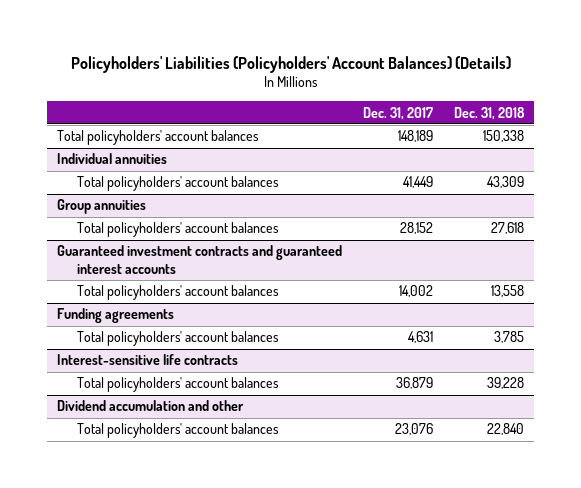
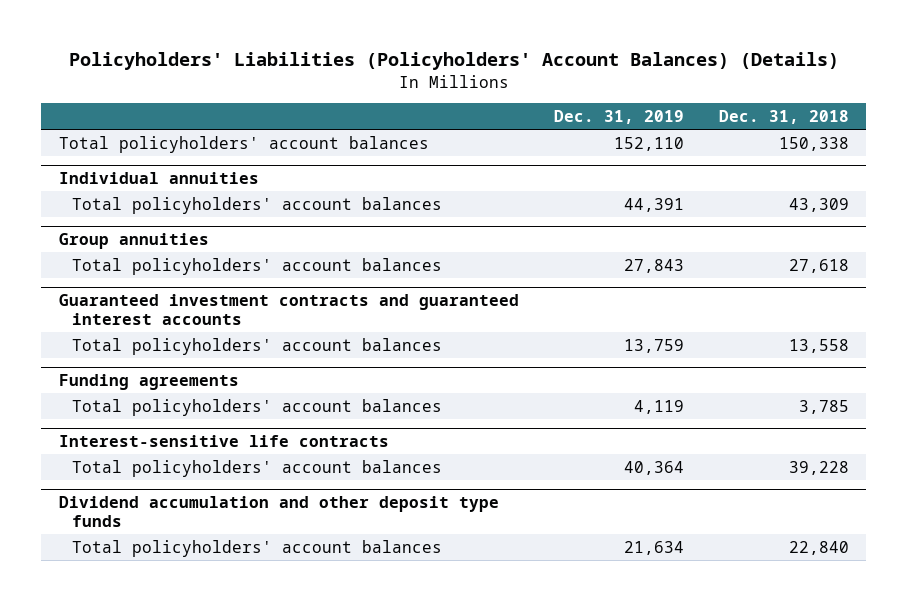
- | Dec. 31, 2017 | Dec. 31, 2018
+ | Dec. 31, 2019 | Dec. 31, 2018
- Dividend accumulation and other
+ Dividend accumulation and other deposit type funds

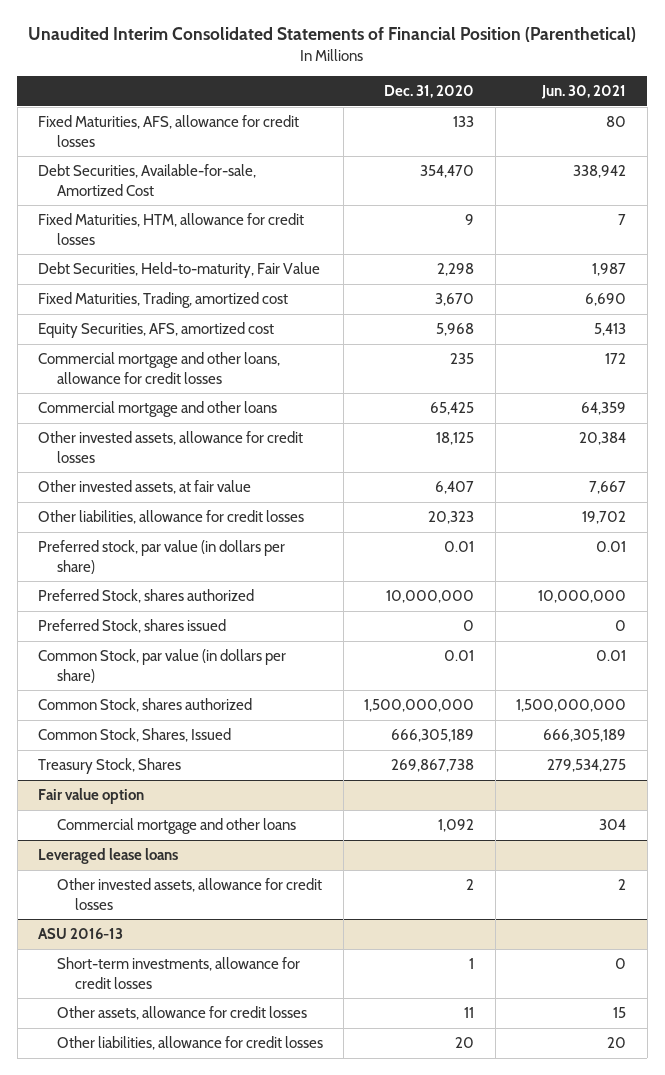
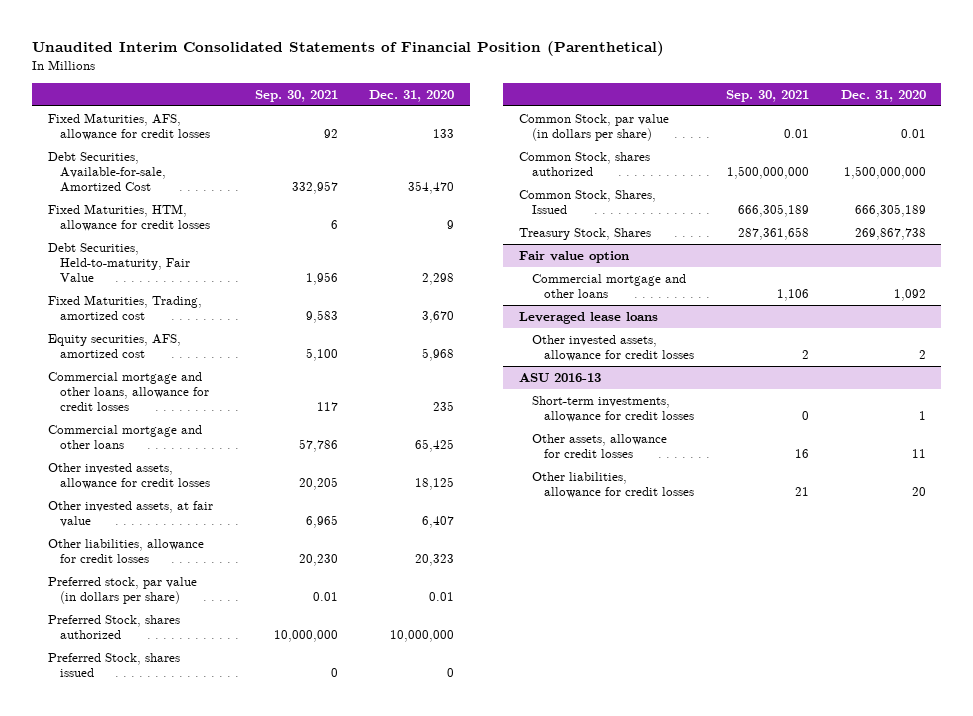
- | Dec. 31, 2020 | Jun. 30, 2021
+ | Sep. 30, 2021 | Dec. 31, 2020
- Equity Securities, AFS, amortized cost | 5,968 | 5,413
+ Equity securities, AFS, amortized cost | 5,100 | 5,968

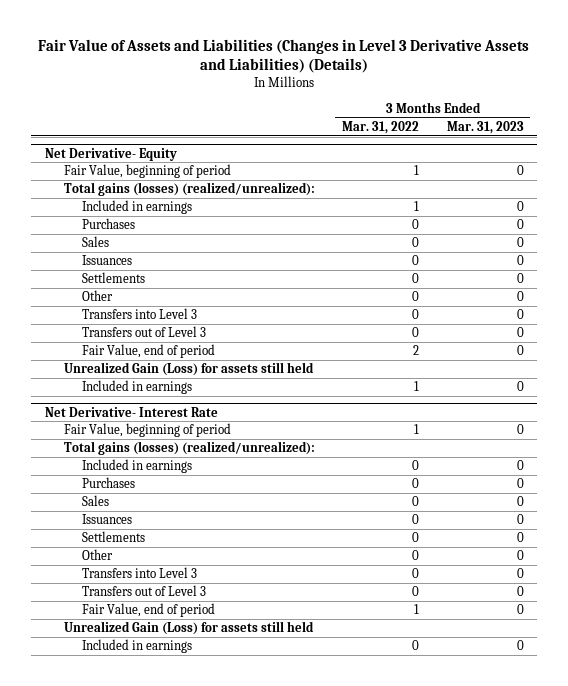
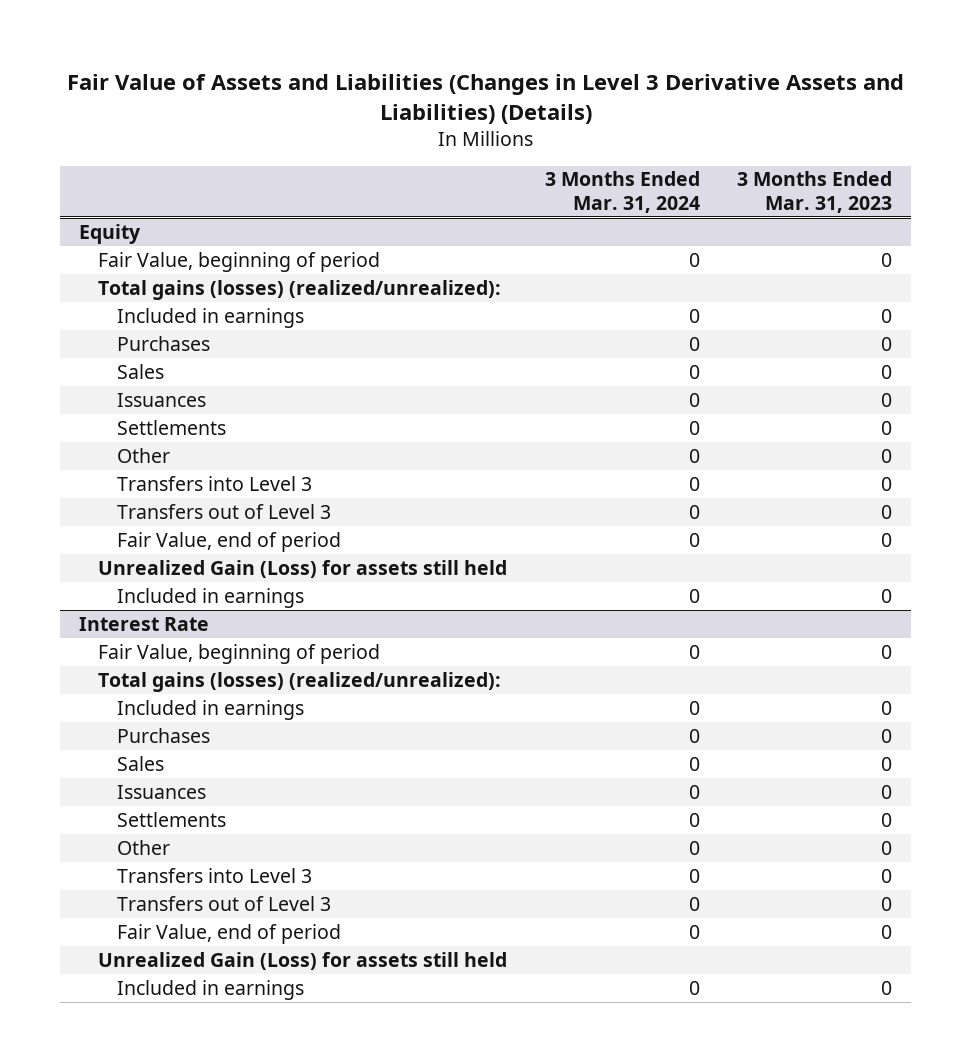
- | 3 Months Ended Mar. 31, 2022 | 3 Months Ended Mar. 31, 2023
+ | 3 Months Ended Mar. 31, 2024 | 3 Months Ended Mar. 31, 2023
- Net Derivative- Equity
+ Equity
- Net Derivative- Interest Rate
+ Interest Rate

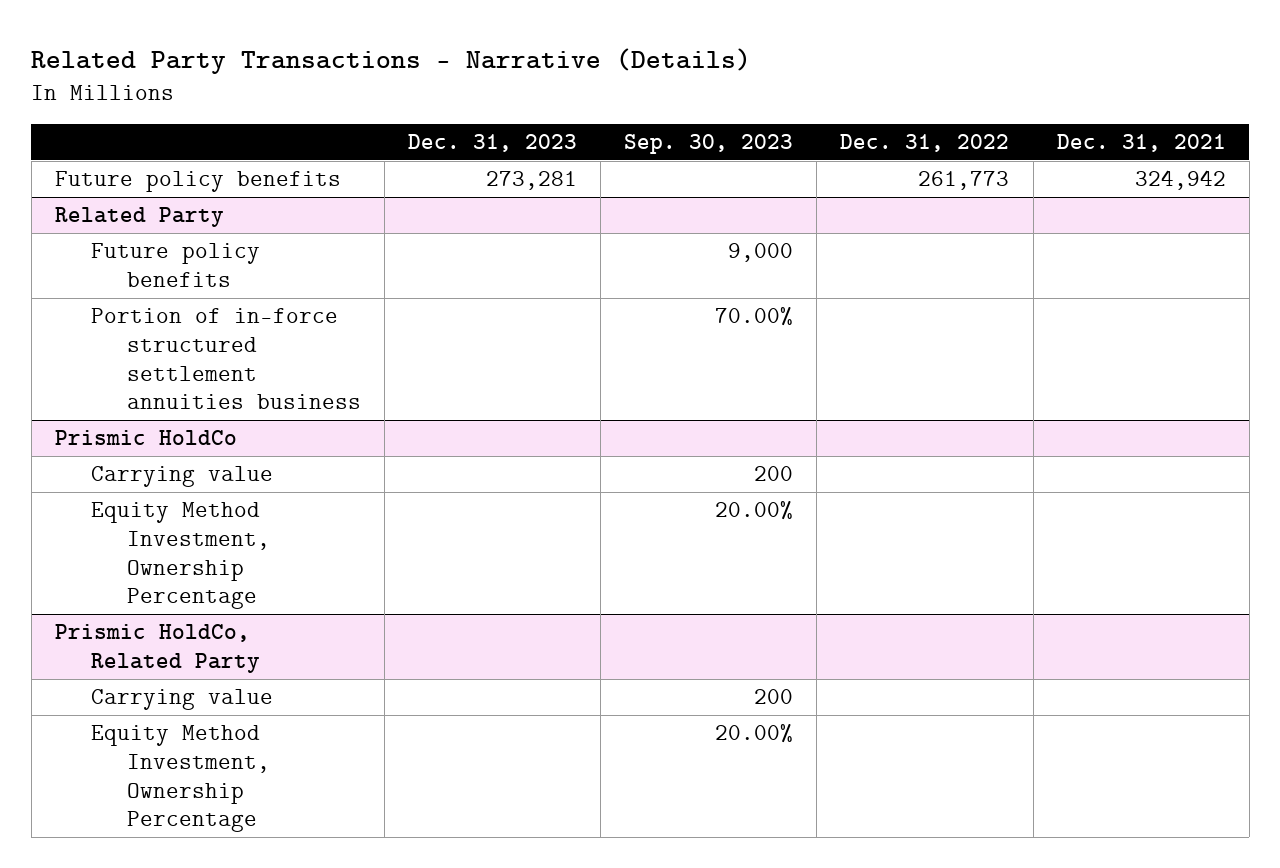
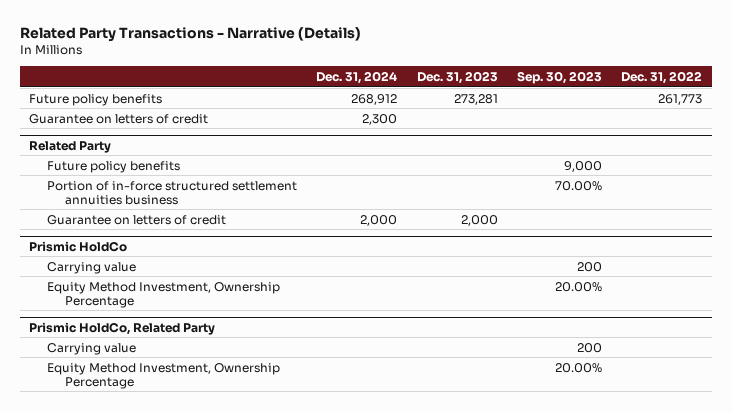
- | Dec. 31, 2023 | Sep. 30, 2023 | Dec. 31, 2022 | Dec. 31, 2021
+ | Dec. 31, 2024 | Dec. 31, 2023 | Sep. 30, 2023 | Dec. 31, 2022
+ Guarantee on letters of credit | 2,300 | | |
@ Related Party
+ Guarantee on letters of credit | 2,000 | 2,000 | |

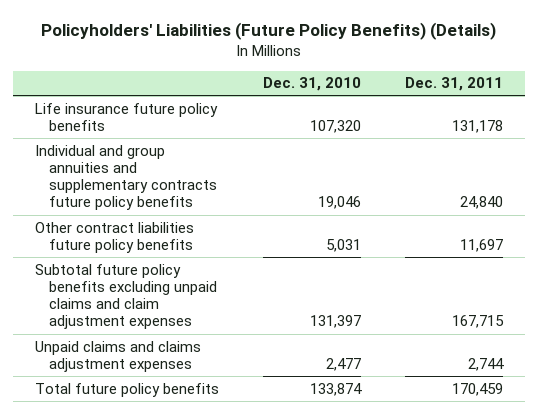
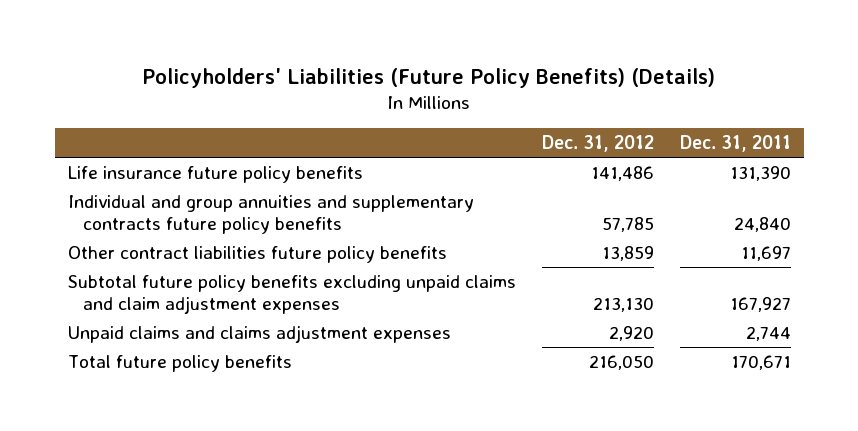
- | Dec. 31, 2010 | Dec. 31, 2011
+ | Dec. 31, 2012 | Dec. 31, 2011
- Life insurance future policy benefits | 107,320 | 131,178
+ Life insurance future policy benefits | 141,486 | 131,390
- Subtotal future policy benefits excluding unpaid claims and claim adjustment expenses | 131,397 | 167,715
+ Subtotal future policy benefits excluding unpaid claims and claim adjustment expenses | 213,130 | 167,927
- Total future policy benefits | 133,874 | 170,459
+ Total future policy benefits | 216,050 | 170,671

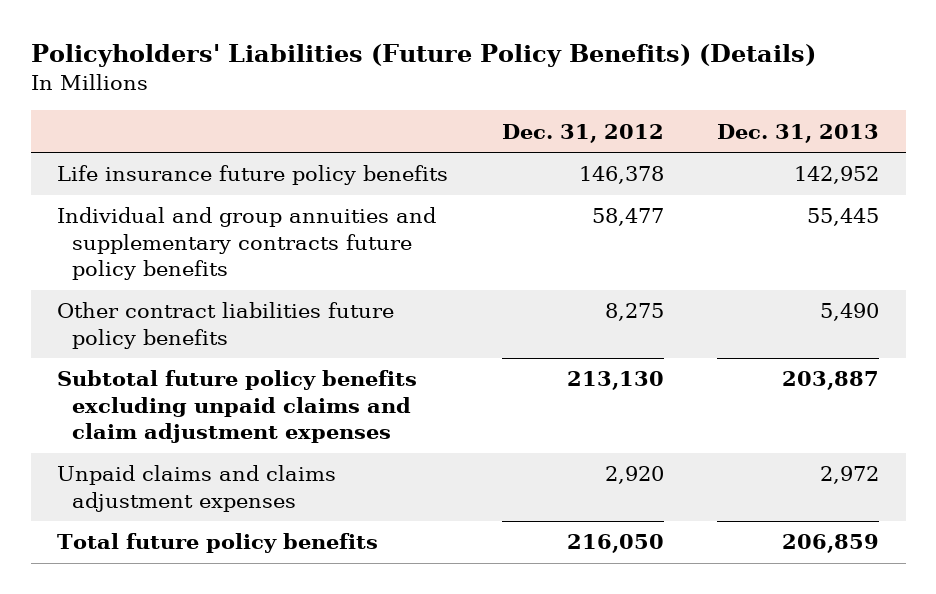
- | Dec. 31, 2012 | Dec. 31, 2011
+ | Dec. 31, 2012 | Dec. 31, 2013
- Life insurance future policy benefits | 141,486 | 131,390
- Individual and group annuities and supplementary contracts future policy benefits | 57,785 | 24,840
- Other contract liabilities future policy benefits | 13,859 | 11,697
+ Life insurance future policy benefits | 146,378 | 142,952
+ Individual and group annuities and supplementary contracts future policy benefits | 58,477 | 55,445
+ Other contract liabilities future policy benefits | 8,275 | 5,490

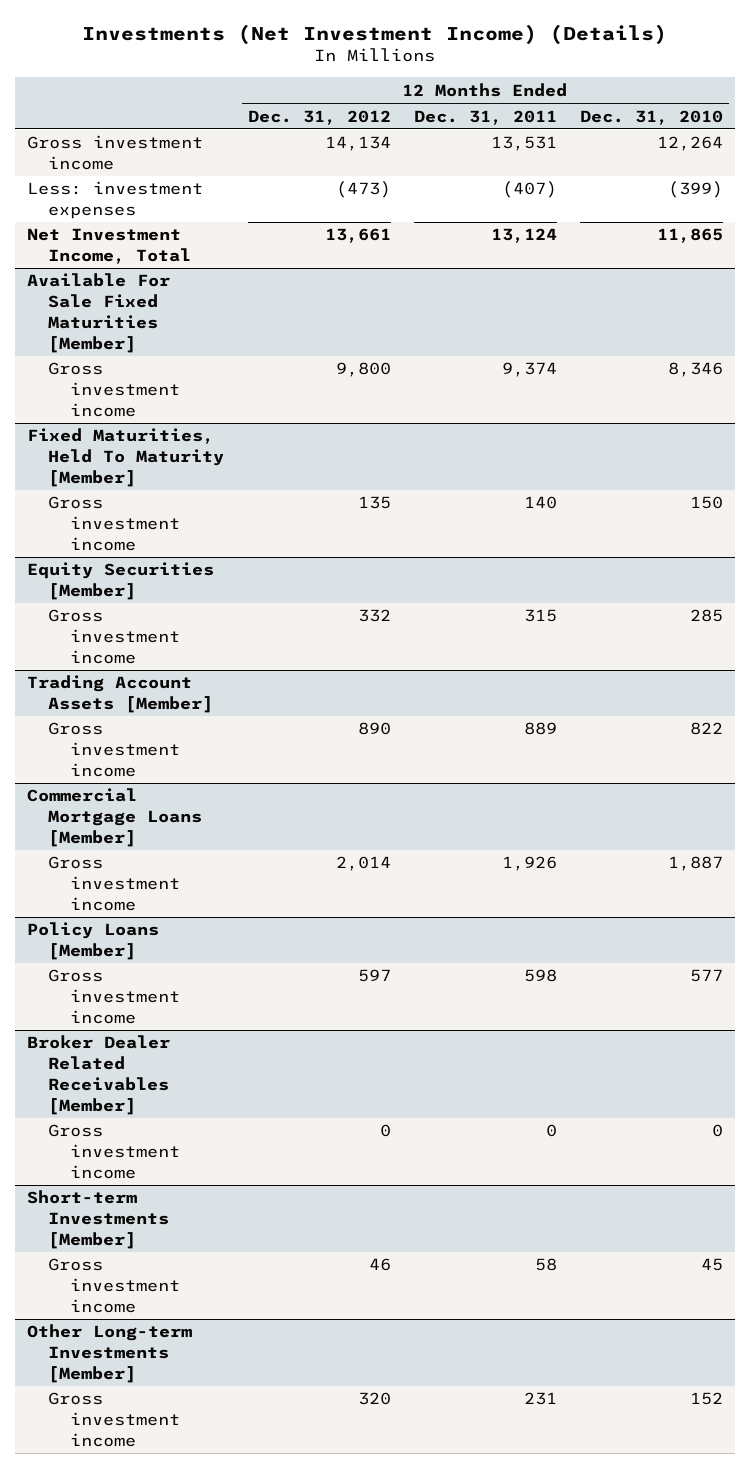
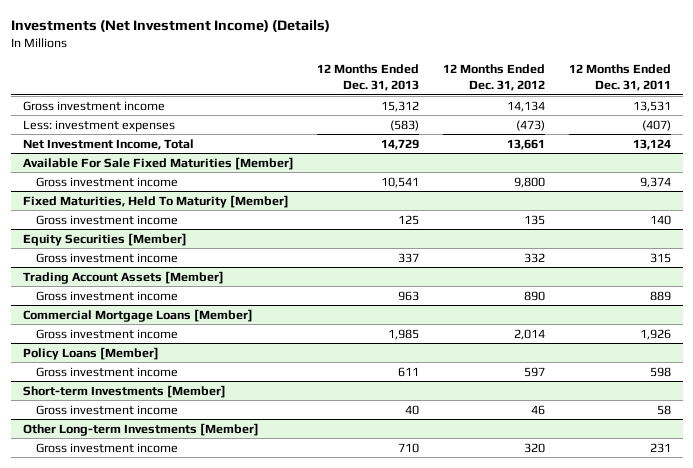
- | 12 Months Ended Dec. 31, 2012 | 12 Months Ended Dec. 31, 2011 | 12 Months Ended Dec. 31, 2010
+ | 12 Months Ended Dec. 31, 2013 | 12 Months Ended Dec. 31, 2012 | 12 Months Ended Dec. 31, 2011
- Broker Dealer Related Receivables [Member]
- Gross investment income | 0 | 0 | 0

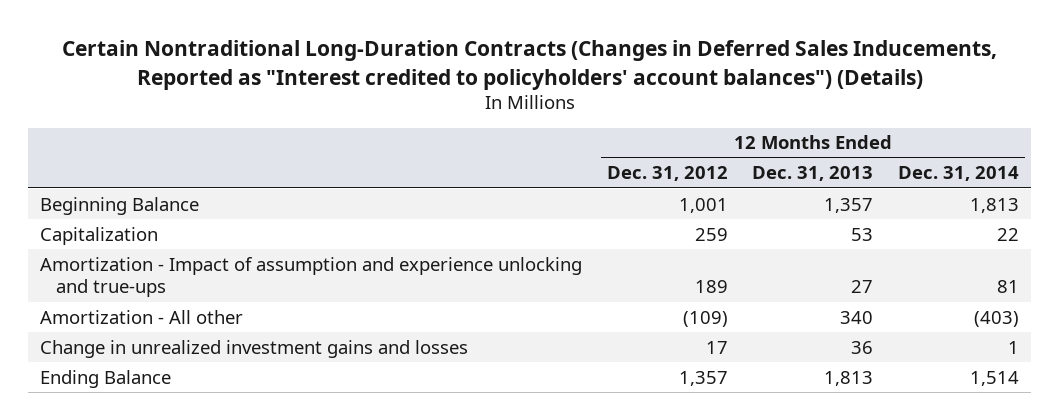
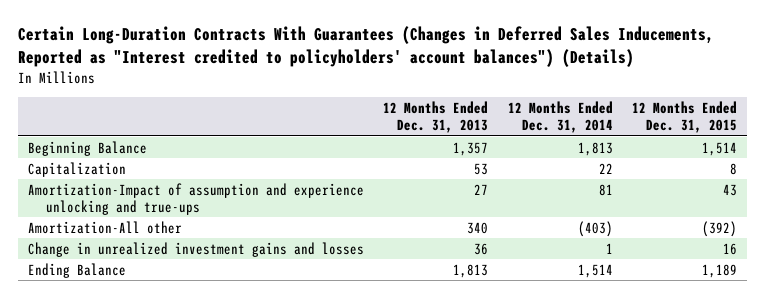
- Certain Nontraditional Long-Duration Contracts (Changes in Deferred Sales Inducements, Reported as "Interest credited to policyholders' account balances") (Details)
+ Certain Long-Duration Contracts With Guarantees (Changes in Deferred Sales Inducements, Reported as "Interest credited to policyholders' account balances") (Details)
- | 12 Months Ended Dec. 31, 2012 | 12 Months Ended Dec. 31, 2013 | 12 Months Ended Dec. 31, 2014
+ | 12 Months Ended Dec. 31, 2013 | 12 Months Ended Dec. 31, 2014 | 12 Months Ended Dec. 31, 2015
- Amortization - Impact of assumption and experience unlocking and true-ups | 189 | 27 | 81
- Amortization - All other | (109) | 340 | (403)
+ Amortization-Impact of assumption and experience unlocking and true-ups | 27 | 81 | 43
+ Amortization-All other | 340 | (403) | (392)

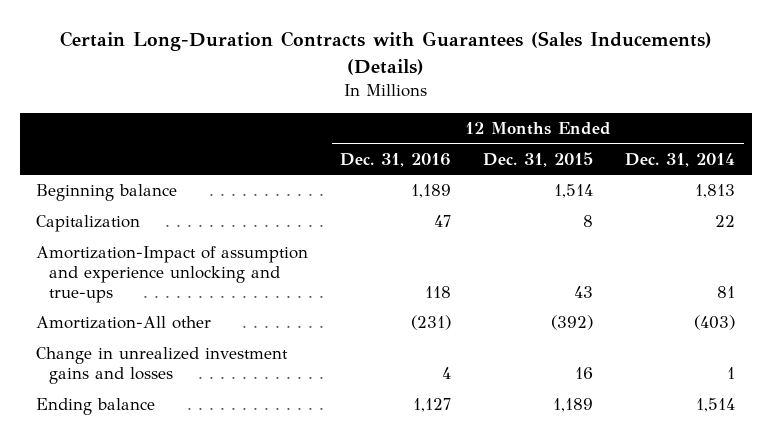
- Certain Long-Duration Contracts With Guarantees (Changes in Deferred Sales Inducements, Reported as "Interest credited to policyholders' account balances") (Details)
+ Certain Long-Duration Contracts with Guarantees (Sales Inducements) (Details)
- | 12 Months Ended Dec. 31, 2013 | 12 Months Ended Dec. 31, 2014 | 12 Months Ended Dec. 31, 2015
+ | 12 Months Ended Dec. 31, 2016 | 12 Months Ended Dec. 31, 2015 | 12 Months Ended Dec. 31, 2014
- Beginning Balance | 1,357 | 1,813 | 1,514
+ Beginning balance | 1,189 | 1,514 | 1,813
- Ending Balance | 1,813 | 1,514 | 1,189
+ Ending balance | 1,127 | 1,189 | 1,514

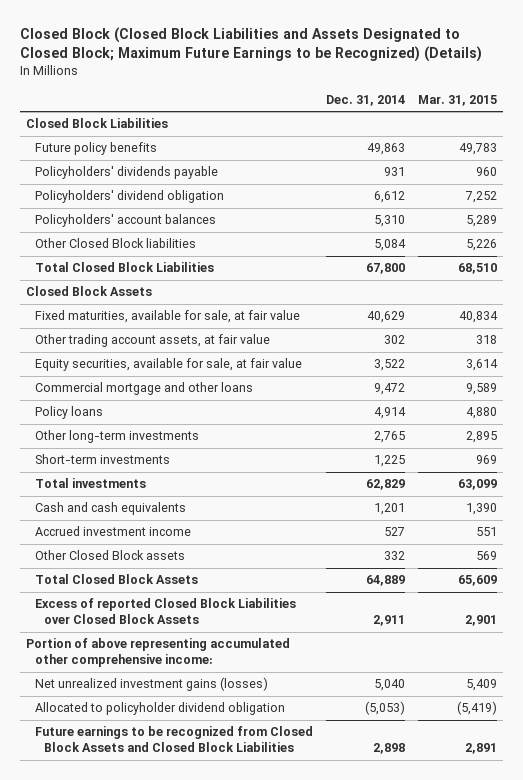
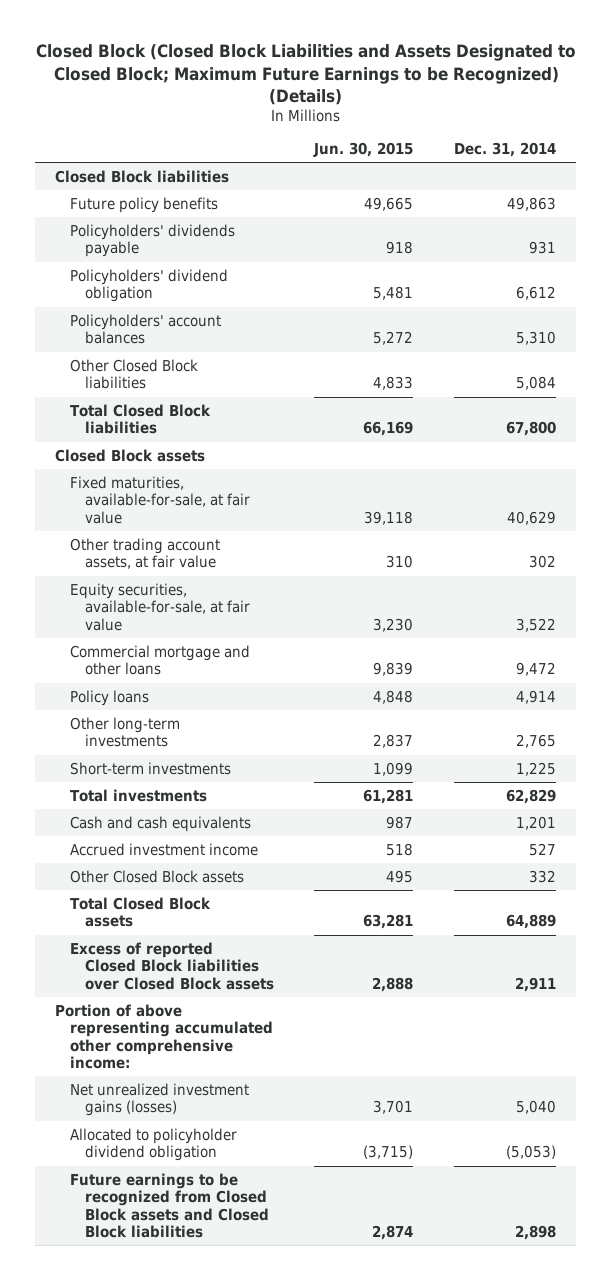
- | Dec. 31, 2014 | Mar. 31, 2015
+ | Jun. 30, 2015 | Dec. 31, 2014
- Closed Block Liabilities
+ Closed Block liabilities
- Total Closed Block Liabilities | 67,800 | 68,510
- Closed Block Assets
- Fixed maturities, available for sale, at fair value | 40,629 | 40,834
+ Total Closed Block liabilities | 66,169 | 67,800
+ Closed Block assets
+ Fixed maturities, available-for-sale, at fair value | 39,118 | 40,629
- Equity securities, available for sale, at fair value | 3,522 | 3,614
+ Equity securities, available-for-sale, at fair value | 3,230 | 3,522
- Total Closed Block Assets | 64,889 | 65,609
- Excess of reported Closed Block Liabilities over Closed Block Assets | 2,911 | 2,901
+ Total Closed Block assets | 63,281 | 64,889
+ Excess of reported Closed Block liabilities over Closed Block assets | 2,888 | 2,911
- Future earnings to be recognized from Closed Block Assets and Closed Block Liabilities | 2,898 | 2,891
+ Future earnings to be recognized from Closed Block assets and Closed Block liabilities | 2,874 | 2,898

